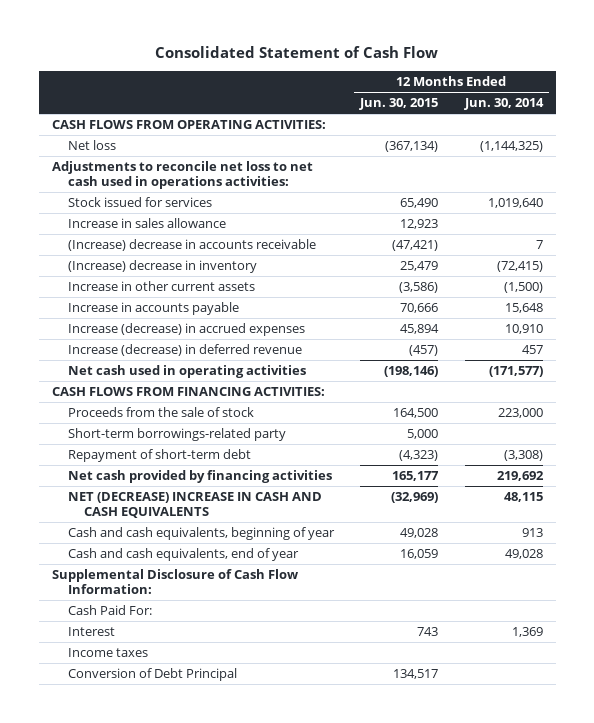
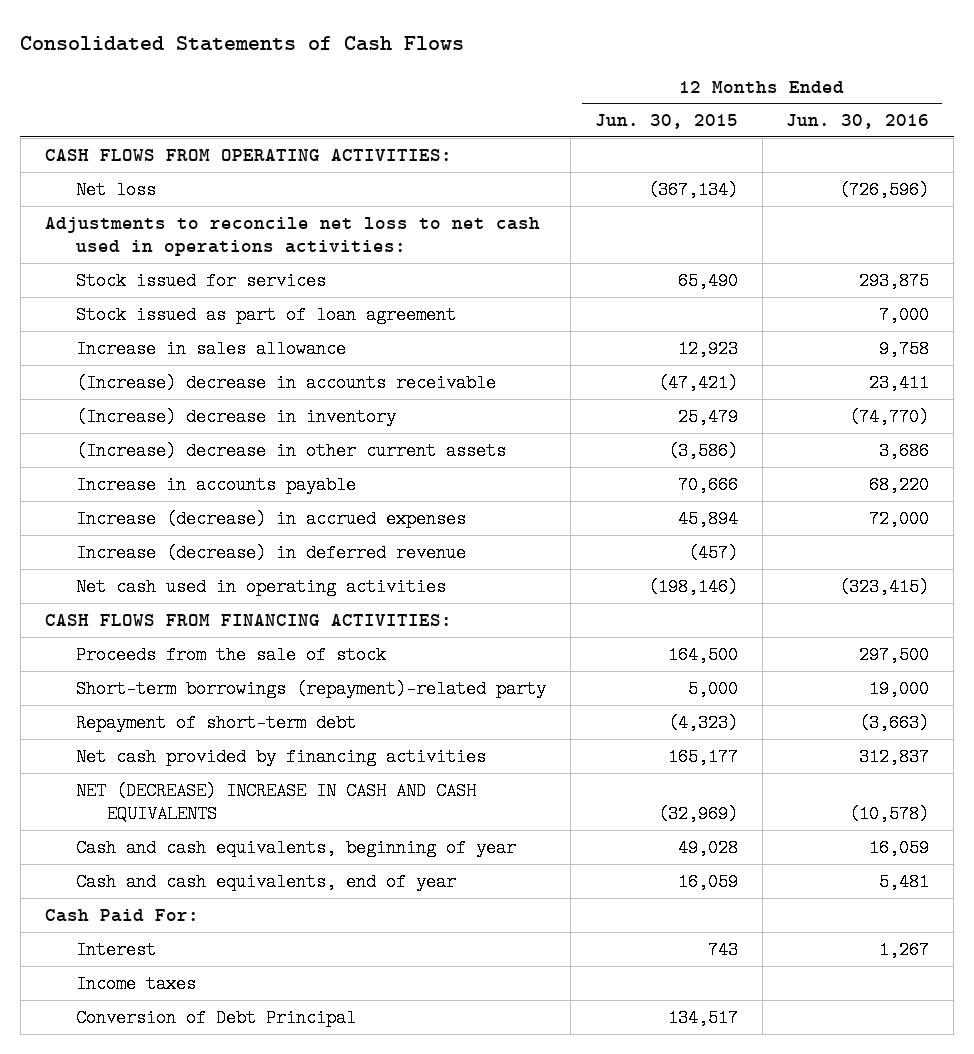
- Consolidated Statement of Cash Flow
+ Consolidated Statements of Cash Flows
- | 12 Months Ended Jun. 30, 2015 | 12 Months Ended Jun. 30, 2014
+ | 12 Months Ended Jun. 30, 2015 | 12 Months Ended Jun. 30, 2016
+ Stock issued as part of loan agreement | | 7,000
- Increase in other current assets | (3,586) | (1,500)
+ (Increase) decrease in other current assets | (3,586) | 3,686
- Short-term borrowings-related party | 5,000 |
+ Short-term borrowings (repayment)-related party | 5,000 | 19,000
- Supplemental Disclosure of Cash Flow Information:

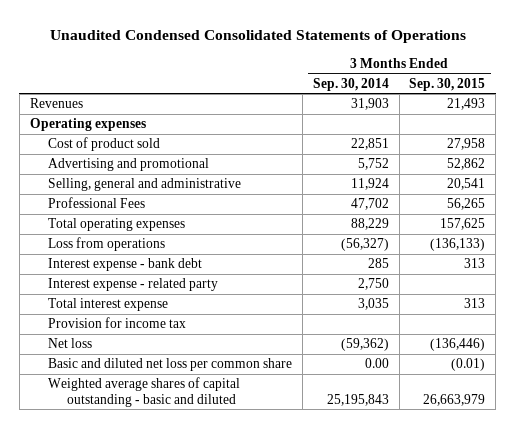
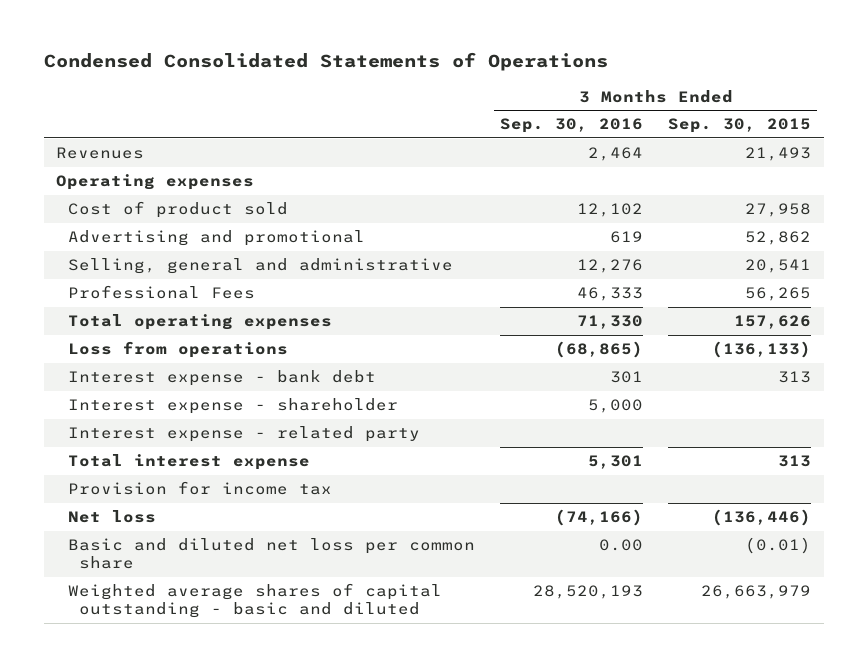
- Unaudited Condensed Consolidated Statements of Operations
+ Condensed Consolidated Statements of Operations
- | 3 Months Ended Sep. 30, 2014 | 3 Months Ended Sep. 30, 2015
+ | 3 Months Ended Sep. 30, 2016 | 3 Months Ended Sep. 30, 2015
- Total operating expenses | 88,229 | 157,625
+ Total operating expenses | 71,330 | 157,626
+ Interest expense - shareholder | 5,000 |

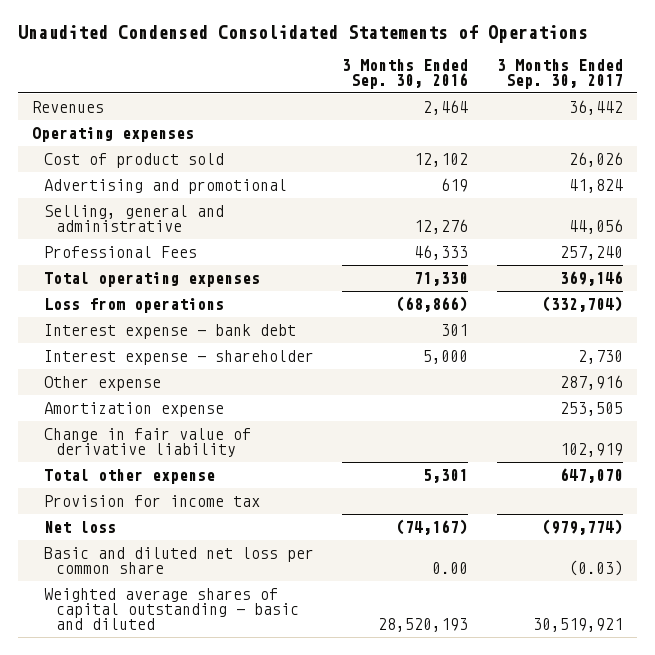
- Condensed Consolidated Statements of Operations
+ Unaudited Condensed Consolidated Statements of Operations
- | 3 Months Ended Sep. 30, 2016 | 3 Months Ended Sep. 30, 2015
+ | 3 Months Ended Sep. 30, 2016 | 3 Months Ended Sep. 30, 2017
- Loss from operations | (68,865) | (136,133)
+ Loss from operations | (68,866) | (332,704)
- Interest expense - related party
- Total interest expense | 5,301 | 313
+ Other expense | | 287,916
+ Amortization expense | | 253,505
+ Change in fair value of derivative liability | | 102,919
+ Total other expense | 5,301 | 647,070
- Net loss | (74,166) | (136,446)
+ Net loss | (74,167) | (979,774)

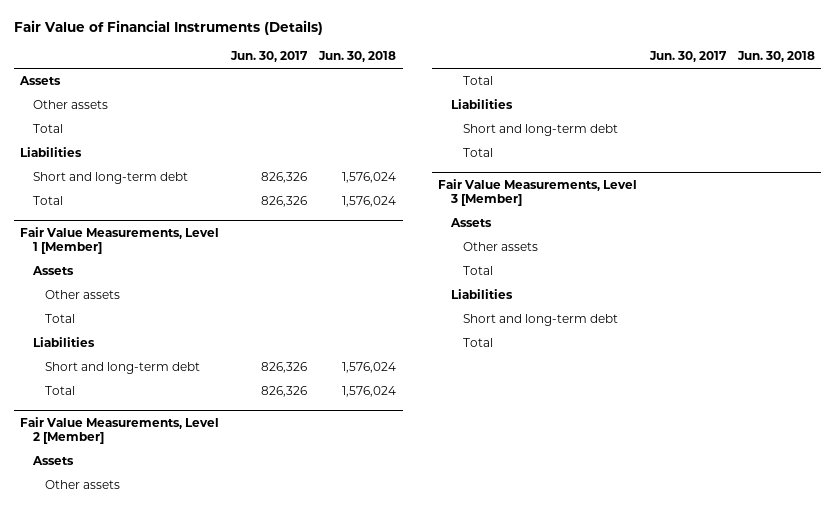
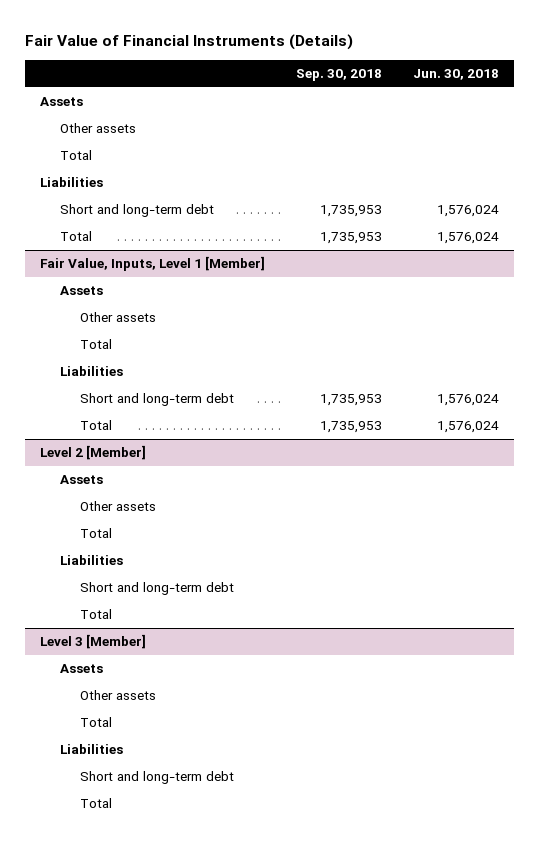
- | Jun. 30, 2017 | Jun. 30, 2018
+ | Sep. 30, 2018 | Jun. 30, 2018
- Fair Value Measurements, Level 1 [Member]
+ Fair Value, Inputs, Level 1 [Member]
- Fair Value Measurements, Level 2 [Member]
+ Level 2 [Member]
- Fair Value Measurements, Level 3 [Member]
+ Level 3 [Member]

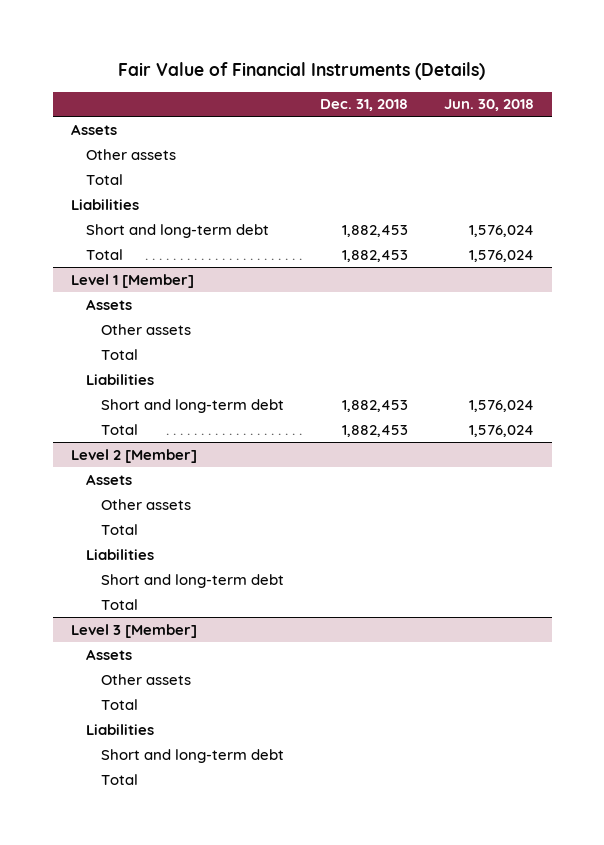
- | Sep. 30, 2018 | Jun. 30, 2018
+ | Dec. 31, 2018 | Jun. 30, 2018
- Fair Value, Inputs, Level 1 [Member]
+ Level 1 [Member]

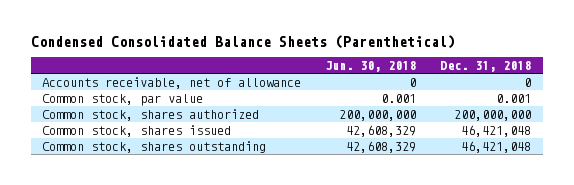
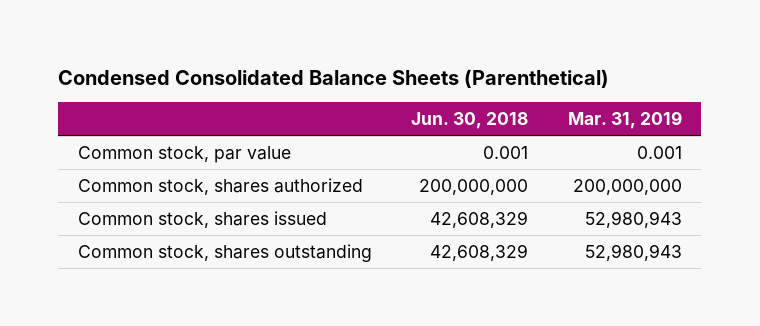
- | Jun. 30, 2018 | Dec. 31, 2018
+ | Jun. 30, 2018 | Mar. 31, 2019
- Accounts receivable, net of allowance | 0 | 0

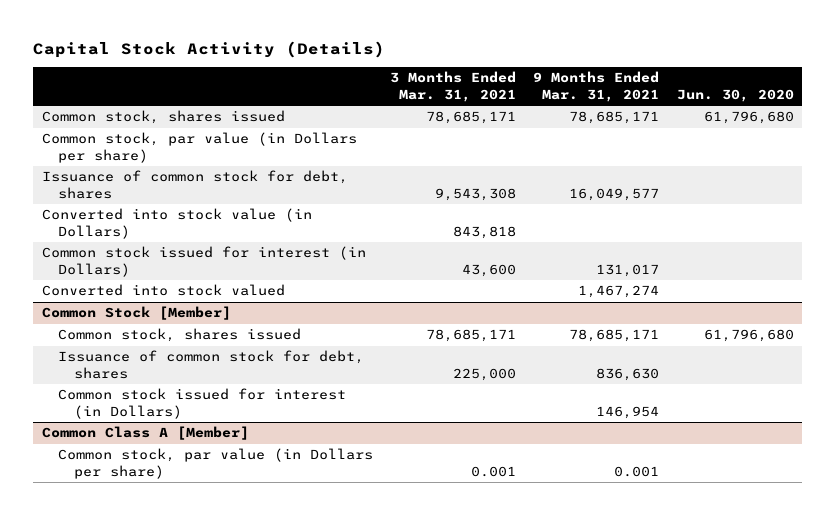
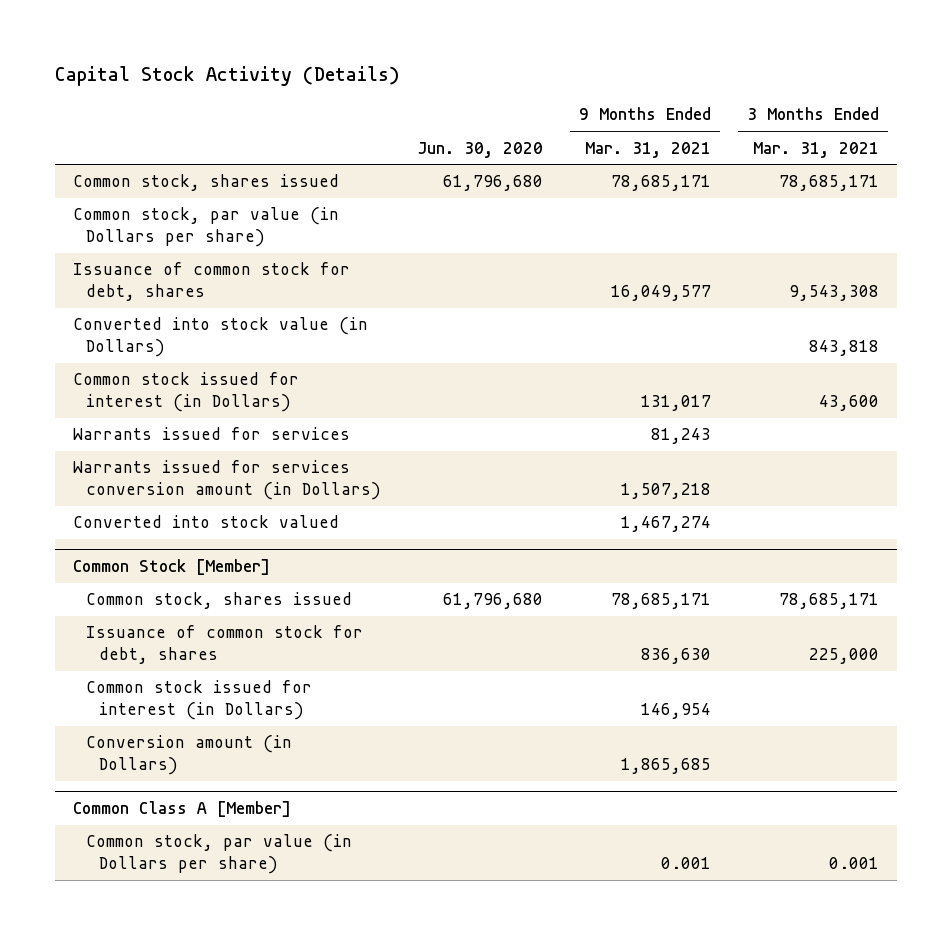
- | 3 Months Ended Mar. 31, 2021 | 9 Months Ended Mar. 31, 2021 | Jun. 30, 2020
+ | Jun. 30, 2020 | 9 Months Ended Mar. 31, 2021 | 3 Months Ended Mar. 31, 2021
+ Warrants issued for services | | 81,243 |
+ Warrants issued for services conversion amount (in Dollars) | | 1,507,218 |
@ Common Stock [Member]
+ Conversion amount (in Dollars) | | 1,865,685 |

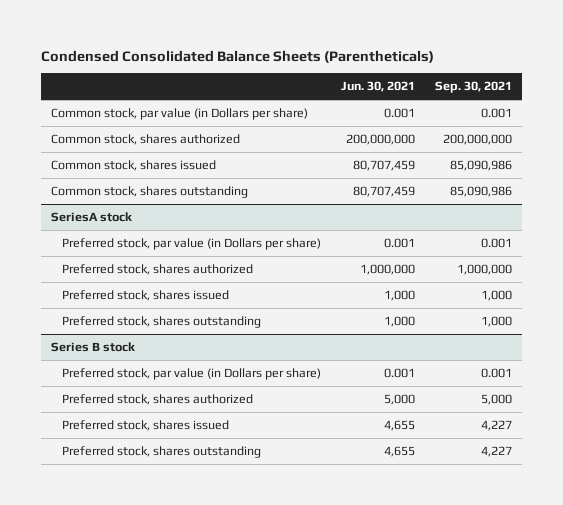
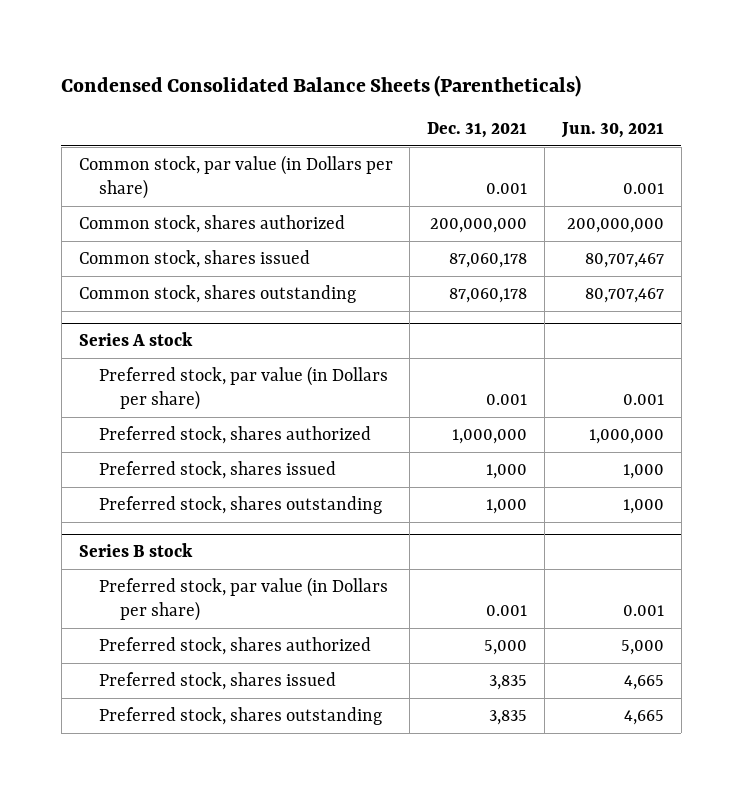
- | Jun. 30, 2021 | Sep. 30, 2021
+ | Dec. 31, 2021 | Jun. 30, 2021
- Common stock, shares issued | 80,707,459 | 85,090,986
- Common stock, shares outstanding | 80,707,459 | 85,090,986
- SeriesA stock
+ Common stock, shares issued | 87,060,178 | 80,707,467
+ Common stock, shares outstanding | 87,060,178 | 80,707,467
+ Series A stock
@ Series B stock
- Preferred stock, shares issued | 4,655 | 4,227
- Preferred stock, shares outstanding | 4,655 | 4,227
+ Preferred stock, shares issued | 3,835 | 4,665
+ Preferred stock, shares outstanding | 3,835 | 4,665

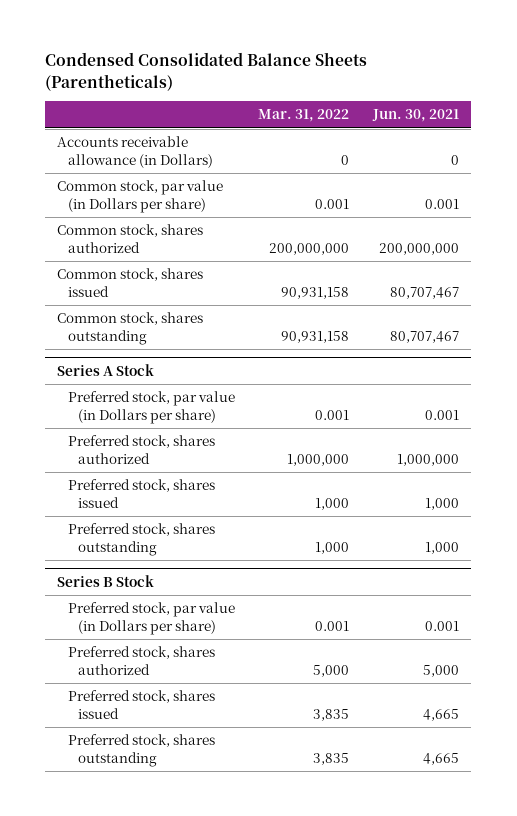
- | Dec. 31, 2021 | Jun. 30, 2021
+ | Mar. 31, 2022 | Jun. 30, 2021
+ Accounts receivable allowance (in Dollars) | 0 | 0
- Series A stock
+ Series A Stock
- Series B stock
+ Series B Stock

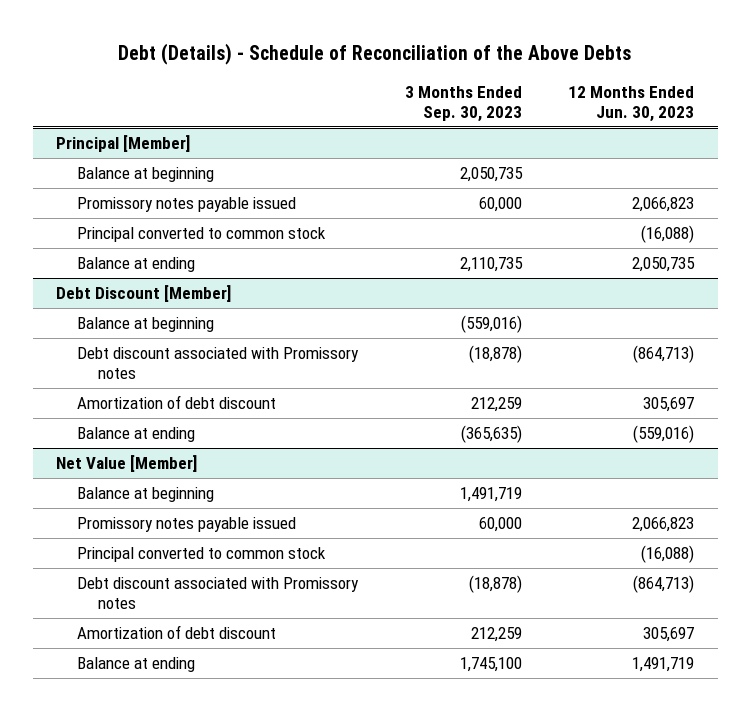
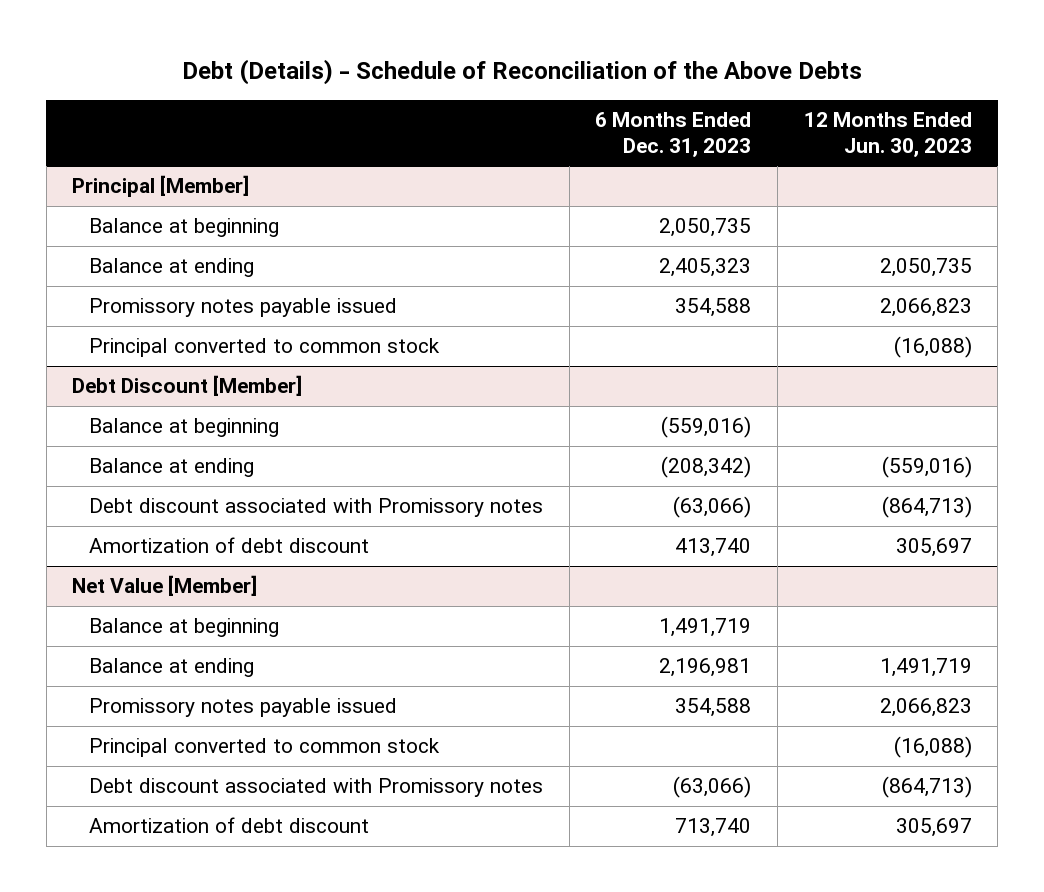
- | 3 Months Ended Sep. 30, 2023 | 12 Months Ended Jun. 30, 2023
+ | 6 Months Ended Dec. 31, 2023 | 12 Months Ended Jun. 30, 2023
@ Principal [Member]
moved up: Balance at ending | 2,405,323 | 2,050,735
@ Debt Discount [Member]
moved up: Balance at ending | (208,342) | (559,016)
@ Net Value [Member]
moved up: Balance at ending | 2,196,981 | 1,491,719

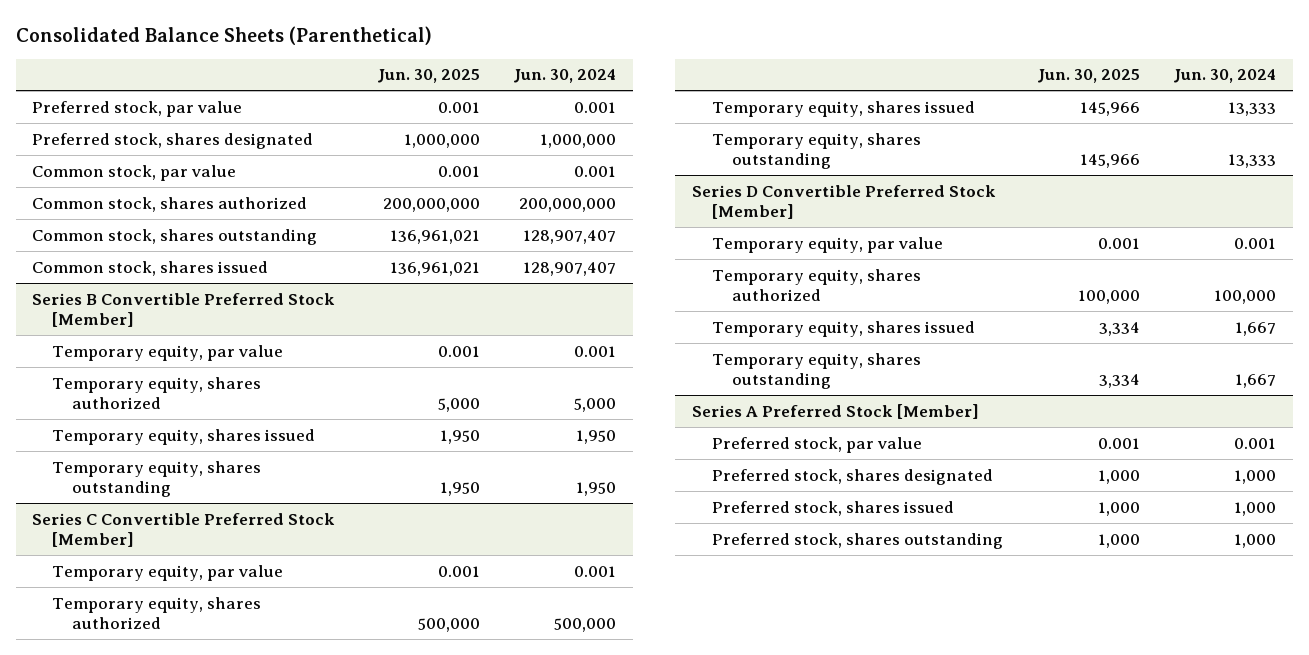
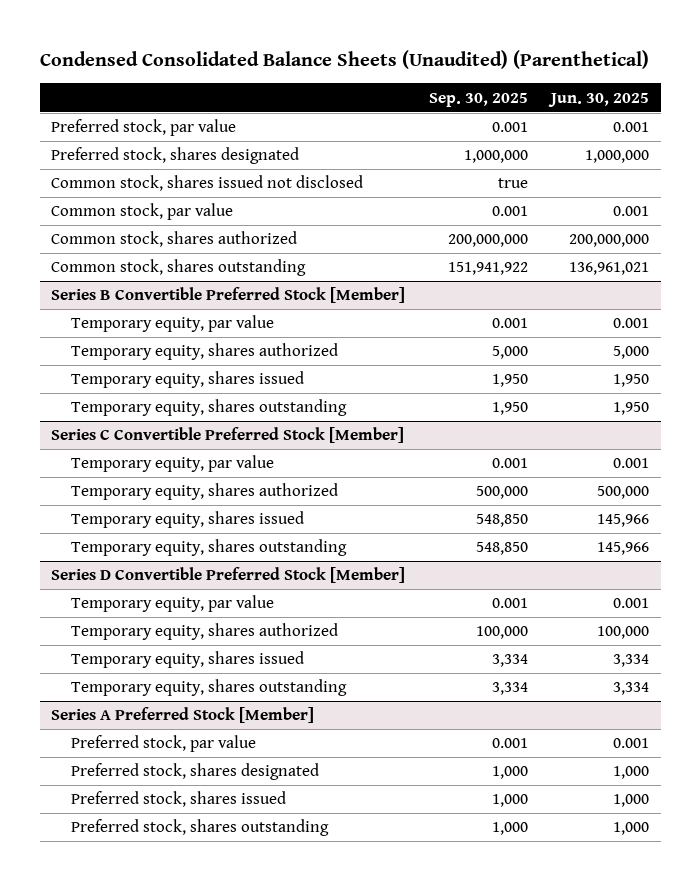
- Consolidated Balance Sheets (Parenthetical)
+ Condensed Consolidated Balance Sheets (Unaudited) (Parenthetical)
- | Jun. 30, 2025 | Jun. 30, 2024
+ | Sep. 30, 2025 | Jun. 30, 2025
+ Common stock, shares issued not disclosed | true |
- Common stock, shares issued | 136,961,021 | 128,907,407

